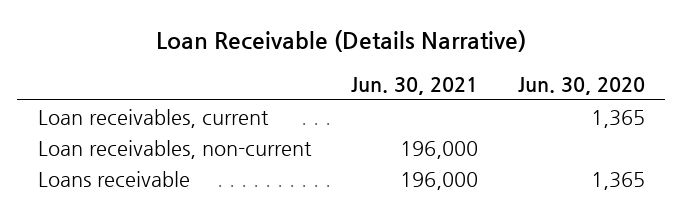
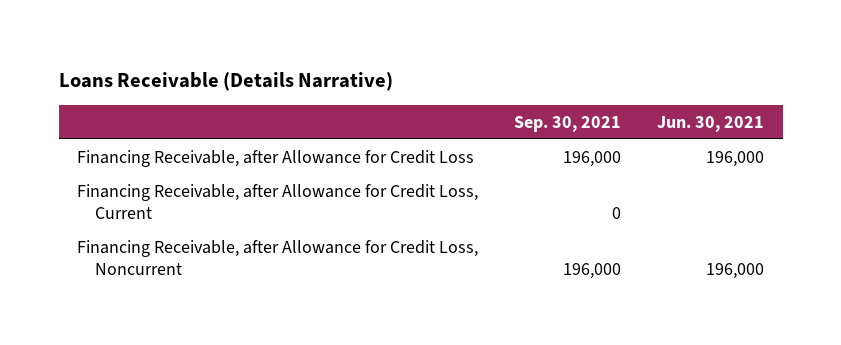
- Loan Receivable (Details Narrative)
+ Loans Receivable (Details Narrative)
- | Jun. 30, 2021 | Jun. 30, 2020
+ | Sep. 30, 2021 | Jun. 30, 2021
- Loan receivables, current | | 1,365
- Loan receivables, non-current | 196,000 |
- Loans receivable | 196,000 | 1,365
+ Financing Receivable, after Allowance for Credit Loss | 196,000 | 196,000
+ Financing Receivable, after Allowance for Credit Loss, Current | 0 |
+ Financing Receivable, after Allowance for Credit Loss, Noncurrent | 196,000 | 196,000

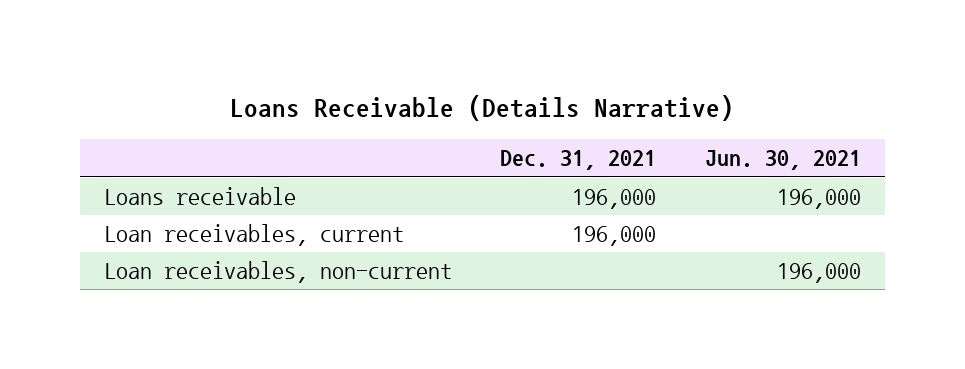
- | Sep. 30, 2021 | Jun. 30, 2021
+ | Dec. 31, 2021 | Jun. 30, 2021
- Financing Receivable, after Allowance for Credit Loss | 196,000 | 196,000
- Financing Receivable, after Allowance for Credit Loss, Current | 0 |
- Financing Receivable, after Allowance for Credit Loss, Noncurrent | 196,000 | 196,000
+ Loans receivable | 196,000 | 196,000
+ Loan receivables, current | 196,000 |
+ Loan receivables, non-current | | 196,000

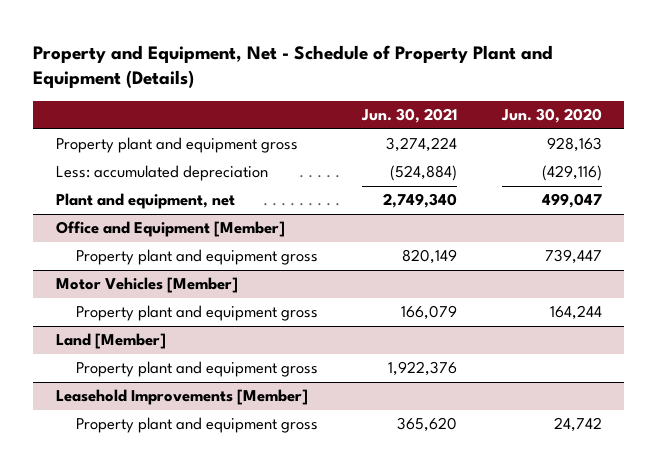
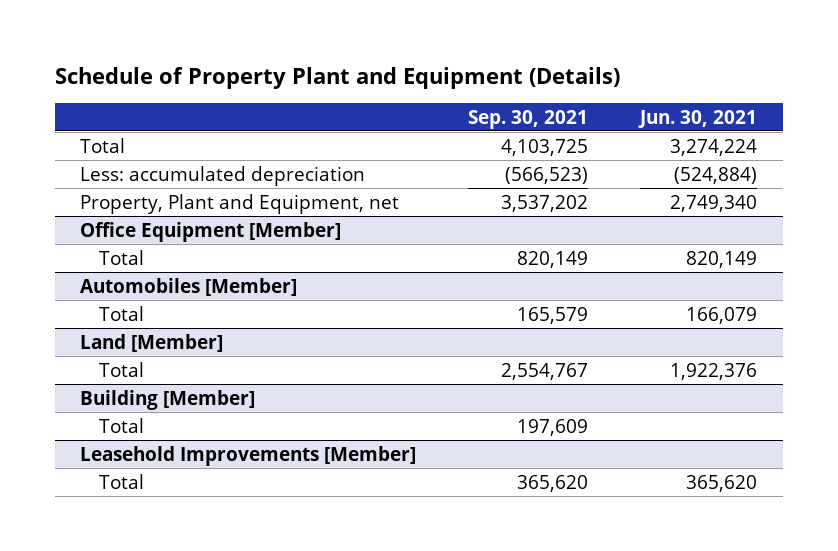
- Property and Equipment, Net - Schedule of Property Plant and Equipment (Details)
+ Schedule of Property Plant and Equipment (Details)
- | Jun. 30, 2021 | Jun. 30, 2020
+ | Sep. 30, 2021 | Jun. 30, 2021
- Property plant and equipment gross | 3,274,224 | 928,163
+ Total | 4,103,725 | 3,274,224
- Plant and equipment, net | 2,749,340 | 499,047
- Office and Equipment [Member]
- Property plant and equipment gross | 820,149 | 739,447
- Motor Vehicles [Member]
- Property plant and equipment gross | 166,079 | 164,244
+ Property, Plant and Equipment, net | 3,537,202 | 2,749,340
+ Office Equipment [Member]
+ Total | 820,149 | 820,149
+ Automobiles [Member]
+ Total | 165,579 | 166,079
@ Land [Member]
- Property plant and equipment gross | 1,922,376 |
+ Total | 2,554,767 | 1,922,376
+ Building [Member]
+ Total | 197,609 |
@ Leasehold Improvements [Member]
- Property plant and equipment gross | 365,620 | 24,742
+ Total | 365,620 | 365,620

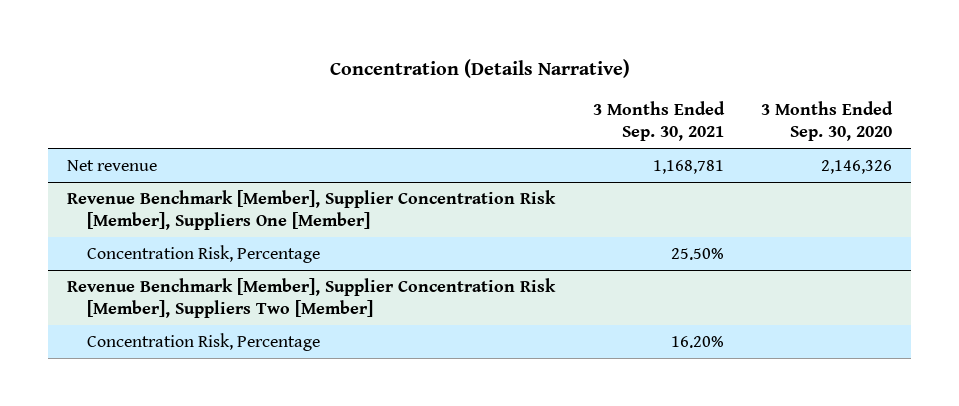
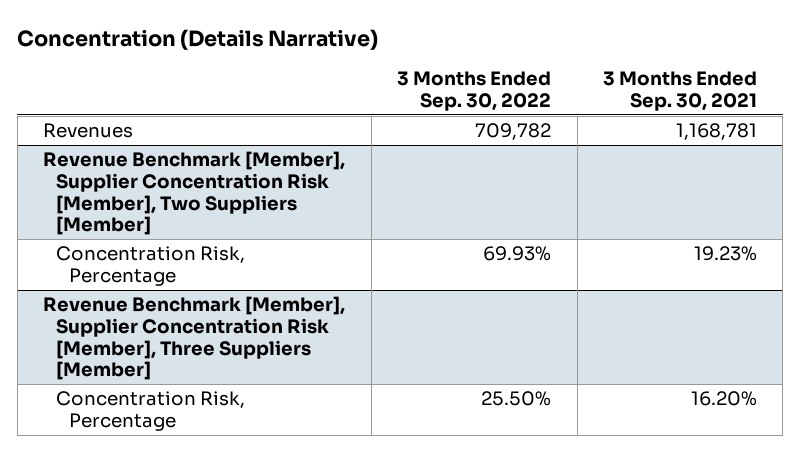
- | 3 Months Ended Sep. 30, 2021 | 3 Months Ended Sep. 30, 2020
+ | 3 Months Ended Sep. 30, 2022 | 3 Months Ended Sep. 30, 2021
- Net revenue | 1,168,781 | 2,146,326
- Revenue Benchmark [Member], Supplier Concentration Risk [Member], Suppliers One [Member]
- Concentration Risk, Percentage | 25.50% |
- Revenue Benchmark [Member], Supplier Concentration Risk [Member], Suppliers Two [Member]
+ Revenues | 709,782 | 1,168,781
+ Revenue Benchmark [Member], Supplier Concentration Risk [Member], Two Suppliers [Member]
+ Concentration Risk, Percentage | 69.93% | 19.23%
+ Revenue Benchmark [Member], Supplier Concentration Risk [Member], Three Suppliers [Member]

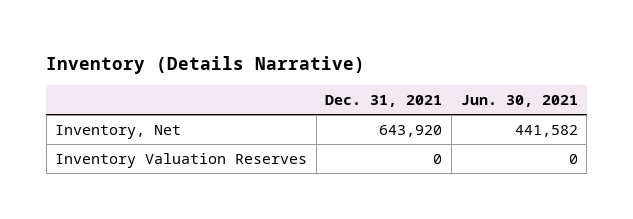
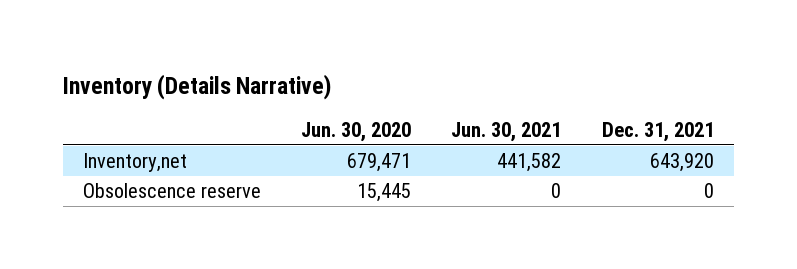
- | Dec. 31, 2021 | Jun. 30, 2021
+ | Jun. 30, 2020 | Jun. 30, 2021 | Dec. 31, 2021
- Inventory, Net | 643,920 | 441,582
- Inventory Valuation Reserves | 0 | 0
+ Inventory,net | 679,471 | 441,582 | 643,920
+ Obsolescence reserve | 15,445 | 0 | 0

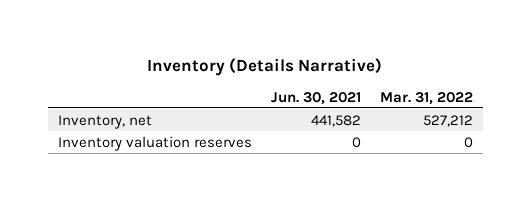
- | Jun. 30, 2020 | Jun. 30, 2021 | Dec. 31, 2021
+ | Jun. 30, 2021 | Mar. 31, 2022
- Inventory,net | 679,471 | 441,582 | 643,920
- Obsolescence reserve | 15,445 | 0 | 0
+ Inventory, net | 441,582 | 527,212
+ Inventory valuation reserves | 0 | 0

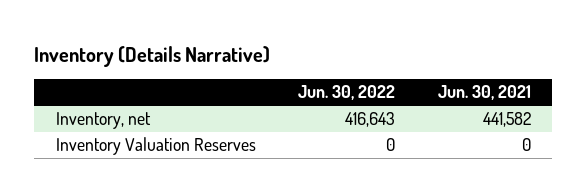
- | Jun. 30, 2021 | Mar. 31, 2022
+ | Jun. 30, 2022 | Jun. 30, 2021
- Inventory valuation reserves | 0 | 0
+ Inventory Valuation Reserves | 0 | 0

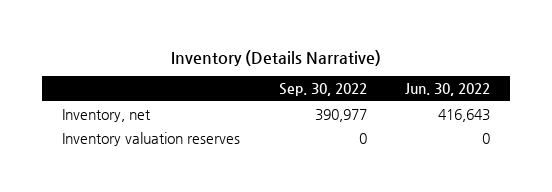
- | Jun. 30, 2022 | Jun. 30, 2021
+ | Sep. 30, 2022 | Jun. 30, 2022
- Inventory Valuation Reserves | 0 | 0
+ Inventory valuation reserves | 0 | 0

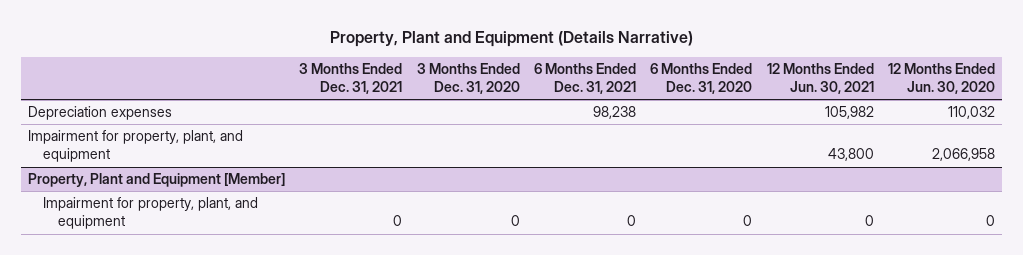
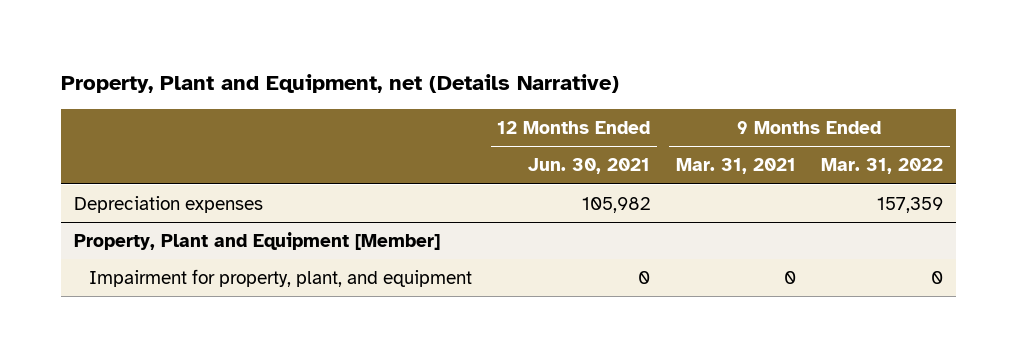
- Property, Plant and Equipment (Details Narrative)
+ Property, Plant and Equipment, net (Details Narrative)
- | 3 Months Ended Dec. 31, 2021 | 3 Months Ended Dec. 31, 2020 | 6 Months Ended Dec. 31, 2021 | 6 Months Ended Dec. 31, 2020 | 12 Months Ended Jun. 30, 2021 | 12 Months Ended Jun. 30, 2020
+ | 12 Months Ended Jun. 30, 2021 | 9 Months Ended Mar. 31, 2021 | 9 Months Ended Mar. 31, 2022
- Impairment for property, plant, and equipment | | | | | 43,800 | 2,066,958

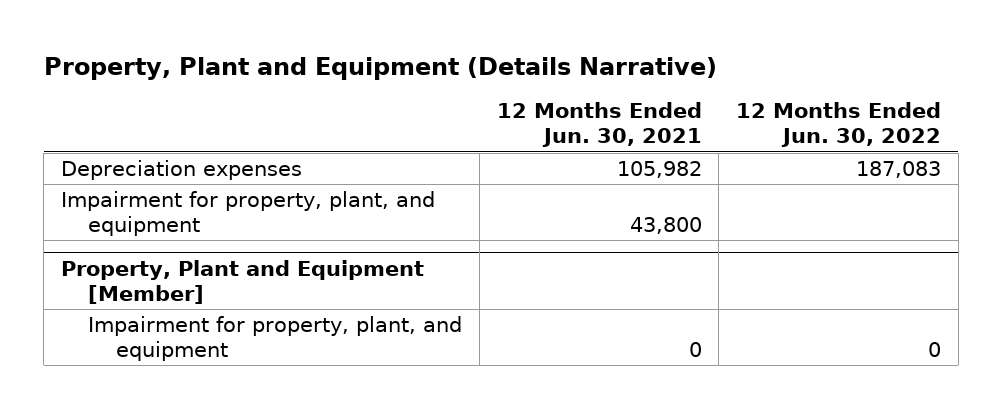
- Property, Plant and Equipment, net (Details Narrative)
+ Property, Plant and Equipment (Details Narrative)
- | 12 Months Ended Jun. 30, 2021 | 9 Months Ended Mar. 31, 2021 | 9 Months Ended Mar. 31, 2022
+ | 12 Months Ended Jun. 30, 2021 | 12 Months Ended Jun. 30, 2022
+ Impairment for property, plant, and equipment | 43,800 |

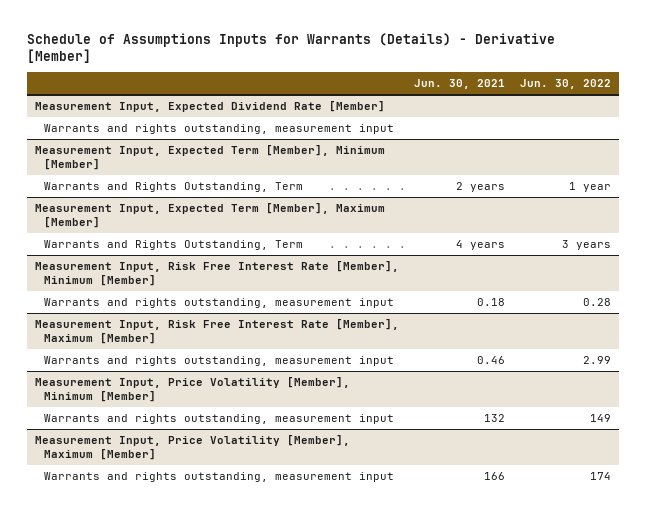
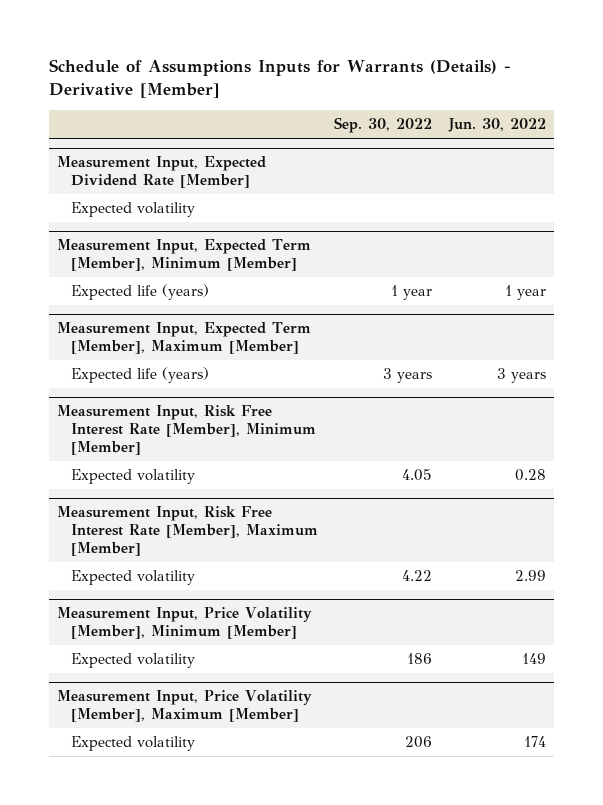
- | Jun. 30, 2021 | Jun. 30, 2022
+ | Sep. 30, 2022 | Jun. 30, 2022
@ Measurement Input, Expected Dividend Rate [Member]
- Warrants and rights outstanding, measurement input
+ Expected volatility
@ Measurement Input, Expected Term [Member], Minimum [Member]
- Warrants and Rights Outstanding, Term | 2 years | 1 year
+ Expected life (years) | 1 year | 1 year
@ Measurement Input, Expected Term [Member], Maximum [Member]
- Warrants and Rights Outstanding, Term | 4 years | 3 years
+ Expected life (years) | 3 years | 3 years
@ Measurement Input, Risk Free Interest Rate [Member], Minimum [Member]
- Warrants and rights outstanding, measurement input | 0.18 | 0.28
+ Expected volatility | 4.05 | 0.28
@ Measurement Input, Risk Free Interest Rate [Member], Maximum [Member]
- Warrants and rights outstanding, measurement input | 0.46 | 2.99
+ Expected volatility | 4.22 | 2.99
@ Measurement Input, Price Volatility [Member], Minimum [Member]
- Warrants and rights outstanding, measurement input | 132 | 149
+ Expected volatility | 186 | 149
@ Measurement Input, Price Volatility [Member], Maximum [Member]
- Warrants and rights outstanding, measurement input | 166 | 174
+ Expected volatility | 206 | 174

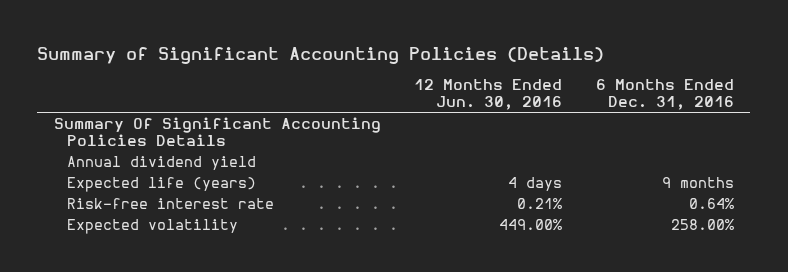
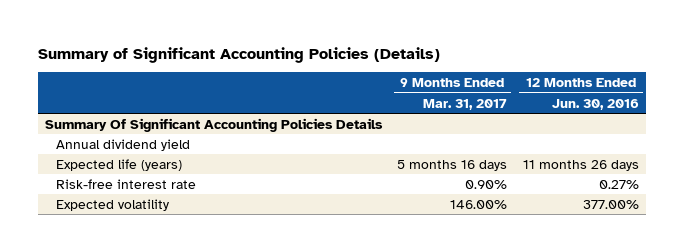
- | 12 Months Ended Jun. 30, 2016 | 6 Months Ended Dec. 31, 2016
+ | 9 Months Ended Mar. 31, 2017 | 12 Months Ended Jun. 30, 2016
- Expected life (years) | 4 days | 9 months
- Risk-free interest rate | 0.21% | 0.64%
- Expected volatility | 449.00% | 258.00%
+ Expected life (years) | 5 months 16 days | 11 months 26 days
+ Risk-free interest rate | 0.90% | 0.27%
+ Expected volatility | 146.00% | 377.00%

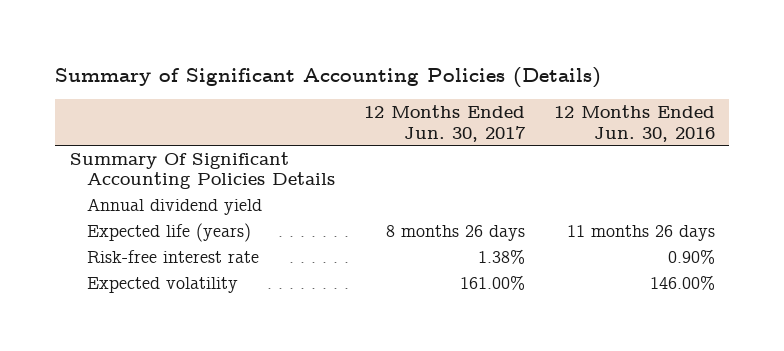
- | 9 Months Ended Mar. 31, 2017 | 12 Months Ended Jun. 30, 2016
+ | 12 Months Ended Jun. 30, 2017 | 12 Months Ended Jun. 30, 2016
- Risk-free interest rate | 0.90% | 0.27%
- Expected volatility | 146.00% | 377.00%
+ Risk-free interest rate | 1.38% | 0.90%
+ Expected volatility | 161.00% | 146.00%

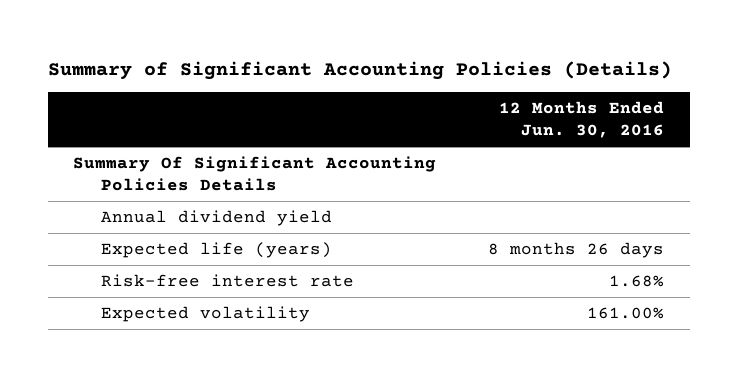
- | 12 Months Ended Jun. 30, 2017 | 12 Months Ended Jun. 30, 2016
+ | 12 Months Ended Jun. 30, 2016
- Expected life (years) | 8 months 26 days | 11 months 26 days
- Risk-free interest rate | 1.38% | 0.90%
- Expected volatility | 161.00% | 146.00%
+ Expected life (years) | 8 months 26 days
+ Risk-free interest rate | 1.68%
+ Expected volatility | 161.00%

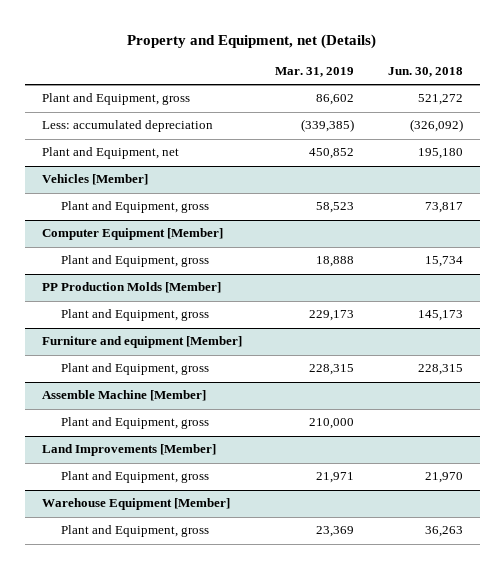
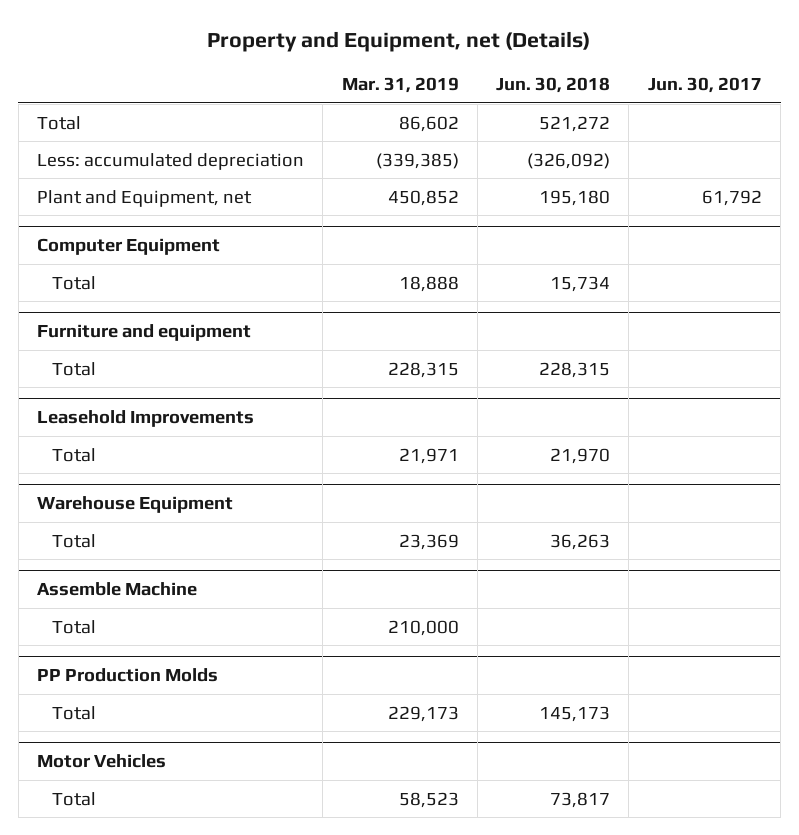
- | Mar. 31, 2019 | Jun. 30, 2018
+ | Mar. 31, 2019 | Jun. 30, 2018 | Jun. 30, 2017
- Plant and Equipment, gross | 86,602 | 521,272
+ Total | 86,602 | 521,272 |
- Vehicles [Member]
- Plant and Equipment, gross | 58,523 | 73,817
- Computer Equipment [Member]
- Plant and Equipment, gross | 18,888 | 15,734
- PP Production Molds [Member]
- Plant and Equipment, gross | 229,173 | 145,173
- Furniture and equipment [Member]
- Plant and Equipment, gross | 228,315 | 228,315
- Assemble Machine [Member]
- Plant and Equipment, gross | 210,000 |
- Land Improvements [Member]
- Plant and Equipment, gross | 21,971 | 21,970
- Warehouse Equipment [Member]
- Plant and Equipment, gross | 23,369 | 36,263
+ Computer Equipment
+ Total | 18,888 | 15,734 |
+ Furniture and equipment
+ Total | 228,315 | 228,315 |
+ Leasehold Improvements
+ Total | 21,971 | 21,970 |
+ Warehouse Equipment
+ Total | 23,369 | 36,263 |
+ Assemble Machine
+ Total | 210,000 | |
+ PP Production Molds
+ Total | 229,173 | 145,173 |
+ Motor Vehicles
+ Total | 58,523 | 73,817 |

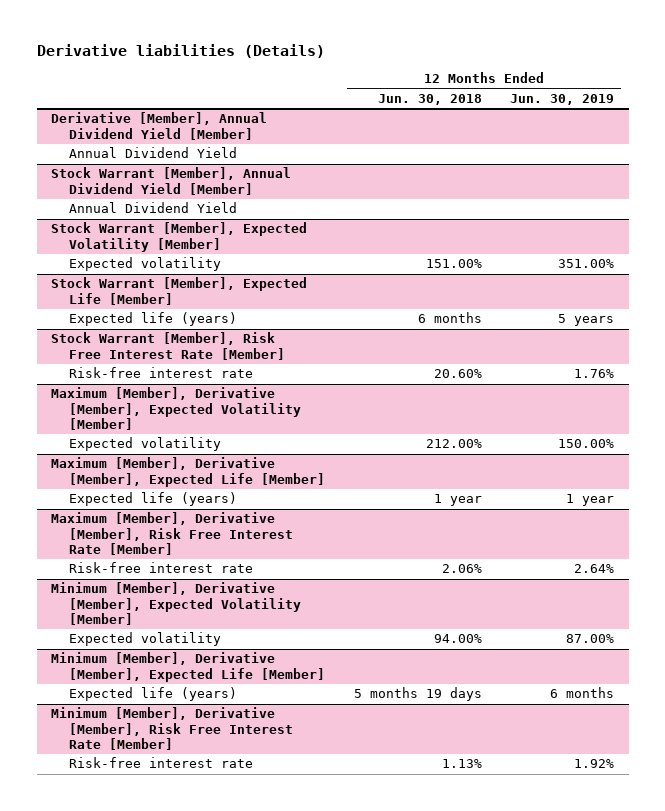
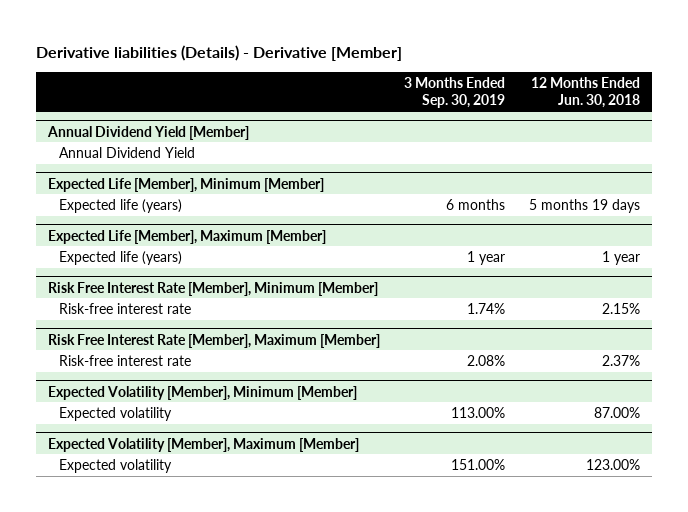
- Derivative liabilities (Details)
+ Derivative liabilities (Details) - Derivative [Member]
- | 12 Months Ended Jun. 30, 2018 | 12 Months Ended Jun. 30, 2019
+ | 3 Months Ended Sep. 30, 2019 | 12 Months Ended Jun. 30, 2018
- Derivative [Member], Annual Dividend Yield [Member]
- Annual Dividend Yield
- Stock Warrant [Member], Annual Dividend Yield [Member]
+ Annual Dividend Yield [Member]
- Stock Warrant [Member], Expected Volatility [Member]
- Expected volatility | 151.00% | 351.00%
- Stock Warrant [Member], Expected Life [Member]
- Expected life (years) | 6 months | 5 years
- Stock Warrant [Member], Risk Free Interest Rate [Member]
- Risk-free interest rate | 20.60% | 1.76%
- Maximum [Member], Derivative [Member], Expected Volatility [Member]
- Expected volatility | 212.00% | 150.00%
- Maximum [Member], Derivative [Member], Expected Life [Member]
- Expected life (years) | 1 year | 1 year
- Maximum [Member], Derivative [Member], Risk Free Interest Rate [Member]
- Risk-free interest rate | 2.06% | 2.64%
- Minimum [Member], Derivative [Member], Expected Volatility [Member]
- Expected volatility | 94.00% | 87.00%
- Minimum [Member], Derivative [Member], Expected Life [Member]
+ Expected Life [Member], Minimum [Member]
- Minimum [Member], Derivative [Member], Risk Free Interest Rate [Member]
- Risk-free interest rate | 1.13% | 1.92%
+ Expected Life [Member], Maximum [Member]
+ Expected life (years) | 1 year | 1 year
+ Risk Free Interest Rate [Member], Minimum [Member]
+ Risk-free interest rate | 1.74% | 2.15%
+ Risk Free Interest Rate [Member], Maximum [Member]
+ Risk-free interest rate | 2.08% | 2.37%
+ Expected Volatility [Member], Minimum [Member]
+ Expected volatility | 113.00% | 87.00%
+ Expected Volatility [Member], Maximum [Member]
+ Expected volatility | 151.00% | 123.00%

